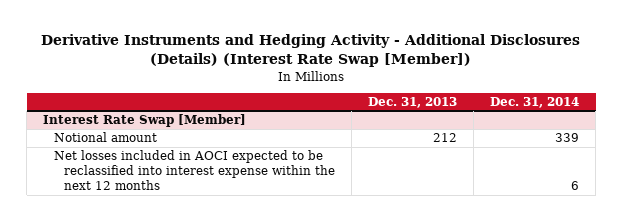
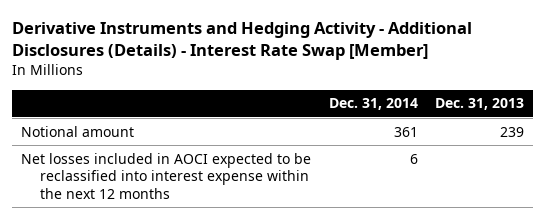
- Derivative Instruments and Hedging Activity - Additional Disclosures (Details) (Interest Rate Swap [Member])
+ Derivative Instruments and Hedging Activity - Additional Disclosures (Details) - Interest Rate Swap [Member]
- | Dec. 31, 2013 | Dec. 31, 2014
+ | Dec. 31, 2014 | Dec. 31, 2013
- Interest Rate Swap [Member]
- Notional amount | 212 | 339
+ Notional amount | 361 | 239

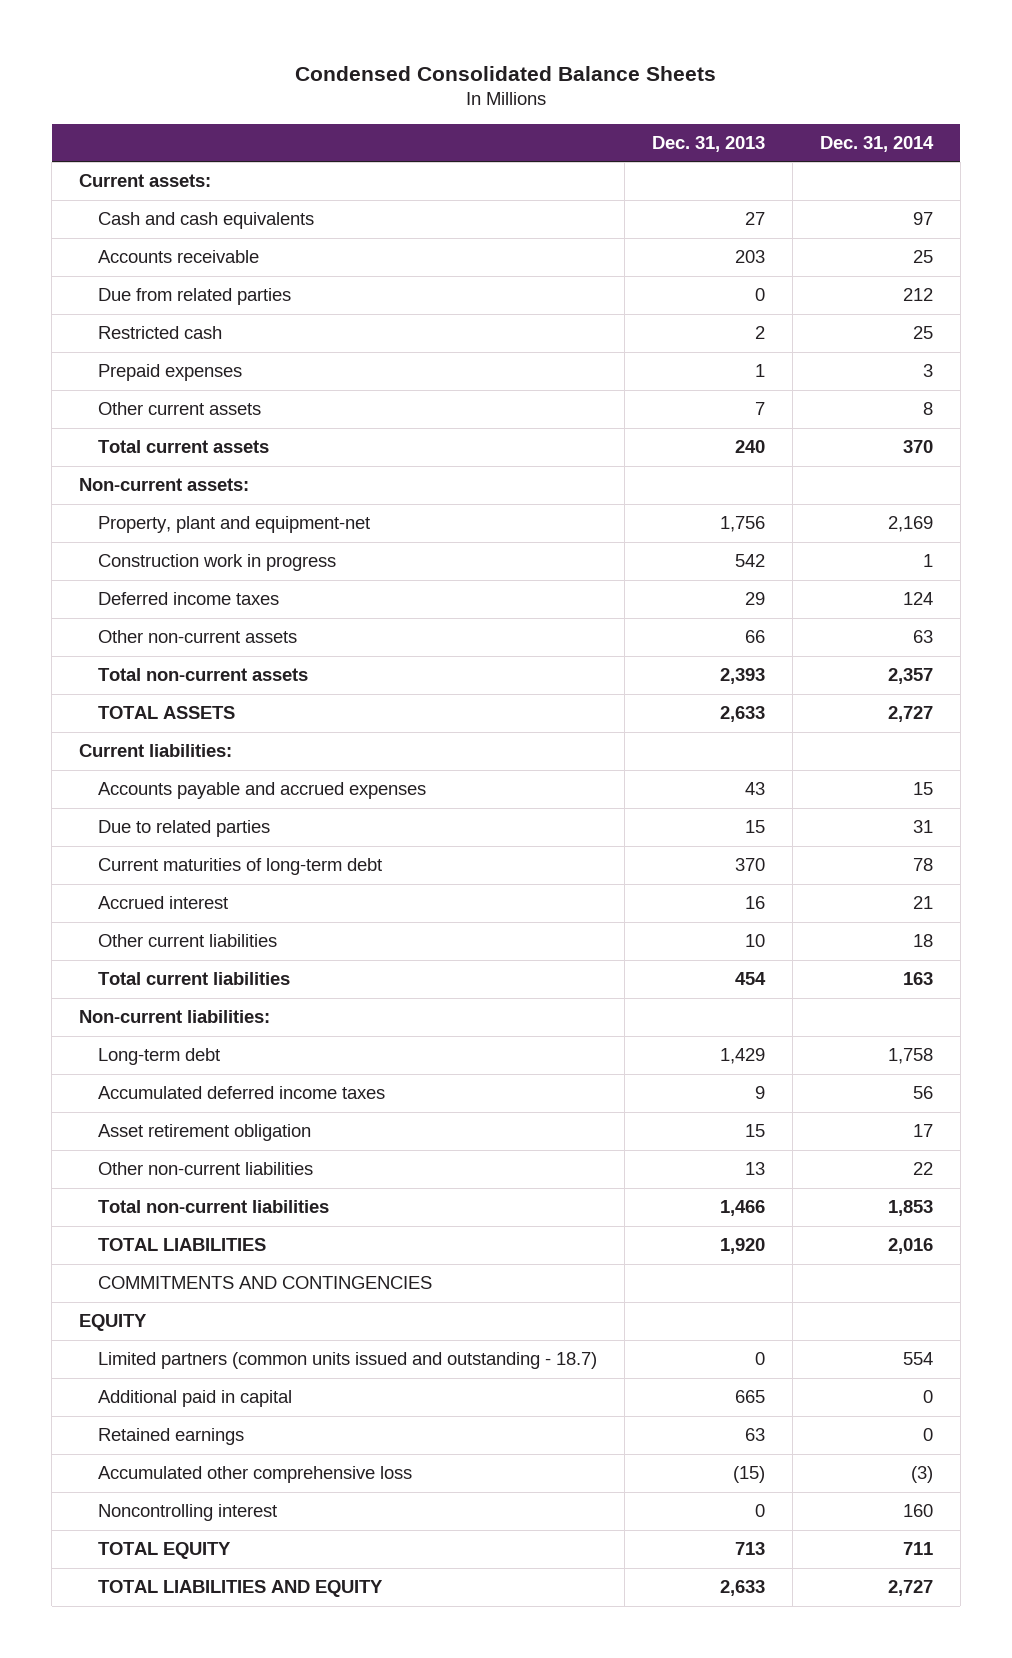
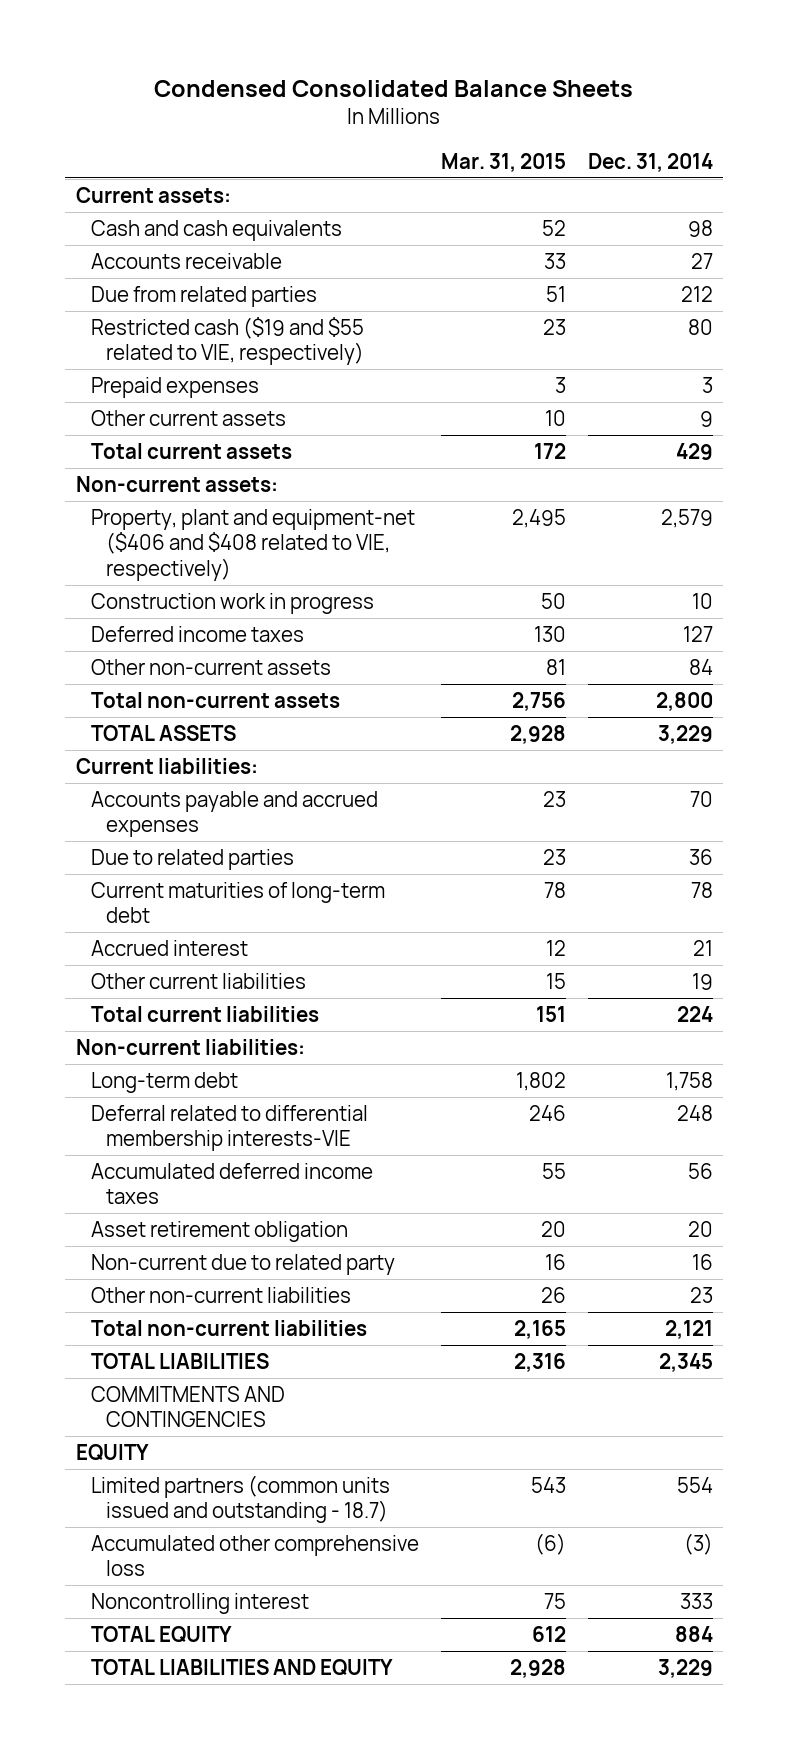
- | Dec. 31, 2013 | Dec. 31, 2014
+ | Mar. 31, 2015 | Dec. 31, 2014
- Cash and cash equivalents | 27 | 97
- Accounts receivable | 203 | 25
+ Cash and cash equivalents | 52 | 98
+ Accounts receivable | 33 | 27
- Restricted cash | 2 | 25
+ Restricted cash ($19 and $55 related to VIE, respectively) | 23 | 80
- Other current assets | 7 | 8
- Total current assets | 240 | 370
+ Other current assets | 10 | 9
+ Total current assets | 172 | 429
- Property, plant and equipment-net | 1,756 | 2,169
- Construction work in progress | 542 | 1
- Deferred income taxes | 29 | 124
- Other non-current assets | 66 | 63
- Total non-current assets | 2,393 | 2,357
- TOTAL ASSETS | 2,633 | 2,727
+ Property, plant and equipment-net ($406 and $408 related to VIE, respectively) | 2,495 | 2,579
+ Construction work in progress | 50 | 10
+ Deferred income taxes | 130 | 127
+ Other non-current assets | 81 | 84
+ Total non-current assets | 2,756 | 2,800
+ TOTAL ASSETS | 2,928 | 3,229
- Accounts payable and accrued expenses | 43 | 15
- Due to related parties | 15 | 31
+ Accounts payable and accrued expenses | 23 | 70
+ Due to related parties | 23 | 36
- Other current liabilities | 10 | 18
- Total current liabilities | 454 | 163
+ Other current liabilities | 15 | 19
+ Total current liabilities | 151 | 224
+ Deferral related to differential membership interests-VIE | 246 | 248
- Asset retirement obligation | 15 | 17
- Other non-current liabilities | 13 | 22
- Total non-current liabilities | 1,466 | 1,853
- TOTAL LIABILITIES | 1,920 | 2,016
+ Asset retirement obligation | 20 | 20
+ Non-current due to related party | 16 | 16
+ Other non-current liabilities | 26 | 23
+ Total non-current liabilities | 2,165 | 2,121
+ TOTAL LIABILITIES | 2,316 | 2,345
- Additional paid in capital | 665 | 0
- Retained earnings | 63 | 0
- Noncontrolling interest | 0 | 160
- TOTAL EQUITY | 713 | 711
- TOTAL LIABILITIES AND EQUITY | 2,633 | 2,727
+ Noncontrolling interest | 75 | 333
+ TOTAL EQUITY | 612 | 884
+ TOTAL LIABILITIES AND EQUITY | 2,928 | 3,229

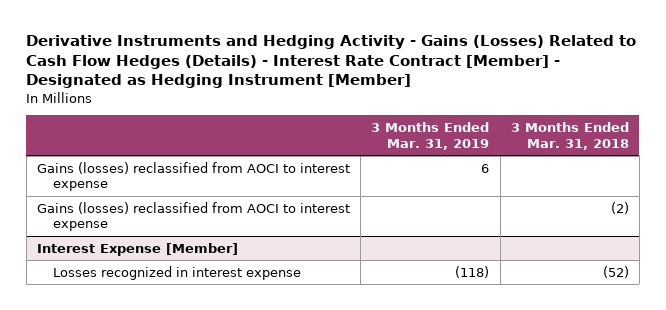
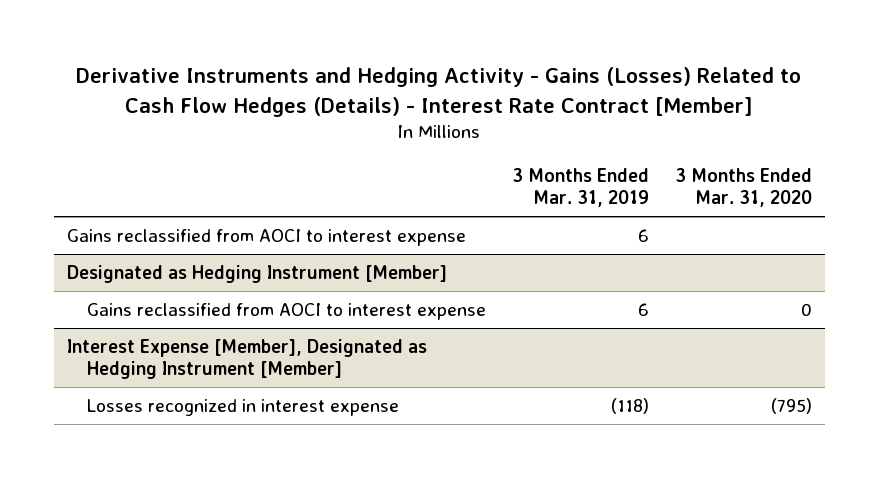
- Derivative Instruments and Hedging Activity - Gains (Losses) Related to Cash Flow Hedges (Details) - Interest Rate Contract [Member] - Designated as Hedging Instrument [Member]
+ Derivative Instruments and Hedging Activity - Gains (Losses) Related to Cash Flow Hedges (Details) - Interest Rate Contract [Member]
- | 3 Months Ended Mar. 31, 2019 | 3 Months Ended Mar. 31, 2018
+ | 3 Months Ended Mar. 31, 2019 | 3 Months Ended Mar. 31, 2020
- Gains (losses) reclassified from AOCI to interest expense | 6 |
- Gains (losses) reclassified from AOCI to interest expense | | (2)
- Interest Expense [Member]
+ Gains reclassified from AOCI to interest expense | 6 |
+ Designated as Hedging Instrument [Member]
+ Gains reclassified from AOCI to interest expense | 6 | 0
+ Interest Expense [Member], Designated as Hedging Instrument [Member]

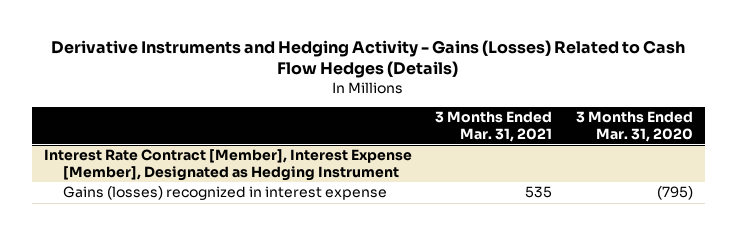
- Derivative Instruments and Hedging Activity - Gains (Losses) Related to Cash Flow Hedges (Details) - Interest Rate Contract [Member]
+ Derivative Instruments and Hedging Activity - Gains (Losses) Related to Cash Flow Hedges (Details)
- | 3 Months Ended Mar. 31, 2019 | 3 Months Ended Mar. 31, 2020
+ | 3 Months Ended Mar. 31, 2021 | 3 Months Ended Mar. 31, 2020
- Gains reclassified from AOCI to interest expense | 6 |
- Designated as Hedging Instrument [Member]
- Gains reclassified from AOCI to interest expense | 6 | 0
- Interest Expense [Member], Designated as Hedging Instrument [Member]
- Losses recognized in interest expense | (118) | (795)
+ Interest Rate Contract [Member], Interest Expense [Member], Designated as Hedging Instrument
+ Gains (losses) recognized in interest expense | 535 | (795)

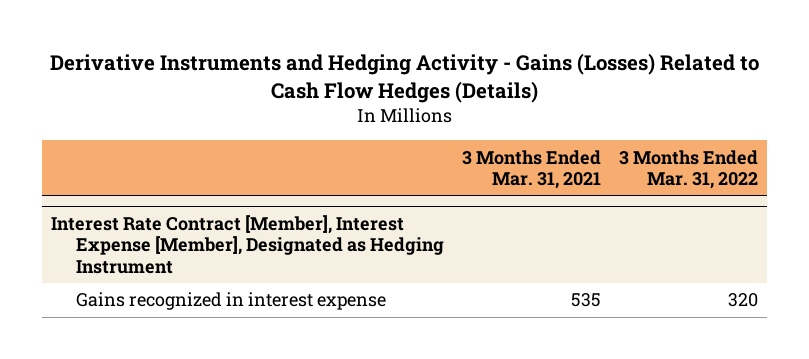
- | 3 Months Ended Mar. 31, 2021 | 3 Months Ended Mar. 31, 2020
+ | 3 Months Ended Mar. 31, 2021 | 3 Months Ended Mar. 31, 2022
@ Interest Rate Contract [Member], Interest Expense [Member], Designated as Hedging Instrument
- Gains (losses) recognized in interest expense | 535 | (795)
+ Gains recognized in interest expense | 535 | 320

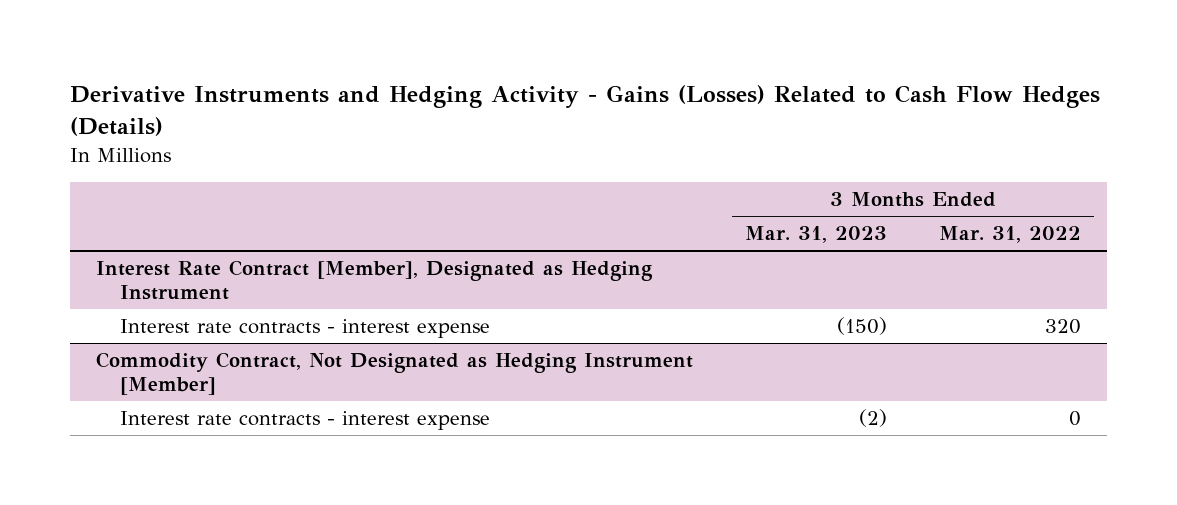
- | 3 Months Ended Mar. 31, 2021 | 3 Months Ended Mar. 31, 2022
+ | 3 Months Ended Mar. 31, 2023 | 3 Months Ended Mar. 31, 2022
- Interest Rate Contract [Member], Interest Expense [Member], Designated as Hedging Instrument
- Gains recognized in interest expense | 535 | 320
+ Interest Rate Contract [Member], Designated as Hedging Instrument
+ Interest rate contracts - interest expense | (150) | 320
+ Commodity Contract, Not Designated as Hedging Instrument [Member]
+ Interest rate contracts - interest expense | (2) | 0

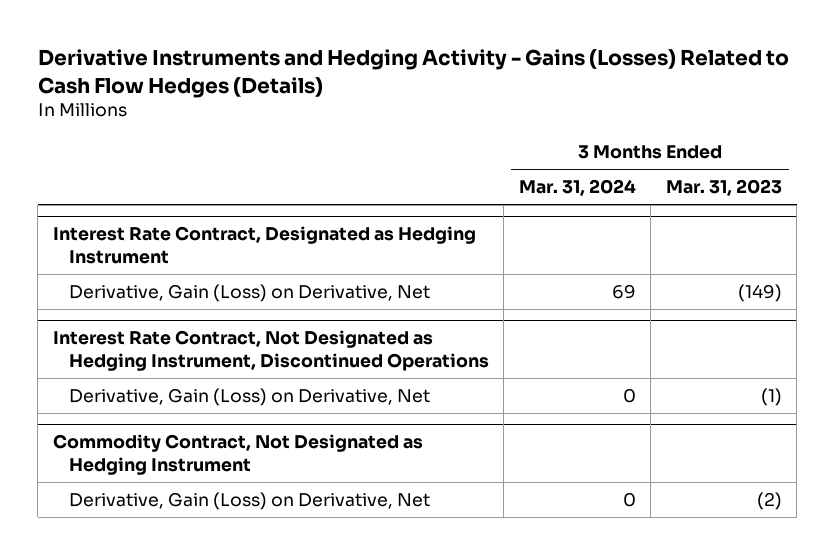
- | 3 Months Ended Mar. 31, 2023 | 3 Months Ended Mar. 31, 2022
+ | 3 Months Ended Mar. 31, 2024 | 3 Months Ended Mar. 31, 2023
- Interest Rate Contract [Member], Designated as Hedging Instrument
- Interest rate contracts - interest expense | (150) | 320
- Commodity Contract, Not Designated as Hedging Instrument [Member]
- Interest rate contracts - interest expense | (2) | 0
+ Interest Rate Contract, Designated as Hedging Instrument
+ Derivative, Gain (Loss) on Derivative, Net | 69 | (149)
+ Interest Rate Contract, Not Designated as Hedging Instrument, Discontinued Operations
+ Derivative, Gain (Loss) on Derivative, Net | 0 | (1)
+ Commodity Contract, Not Designated as Hedging Instrument
+ Derivative, Gain (Loss) on Derivative, Net | 0 | (2)

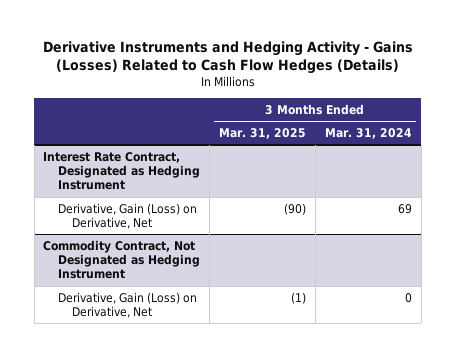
- | 3 Months Ended Mar. 31, 2024 | 3 Months Ended Mar. 31, 2023
+ | 3 Months Ended Mar. 31, 2025 | 3 Months Ended Mar. 31, 2024
- Interest Rate Contract, Not Designated as Hedging Instrument, Discontinued Operations
- Derivative, Gain (Loss) on Derivative, Net | 0 | (1)

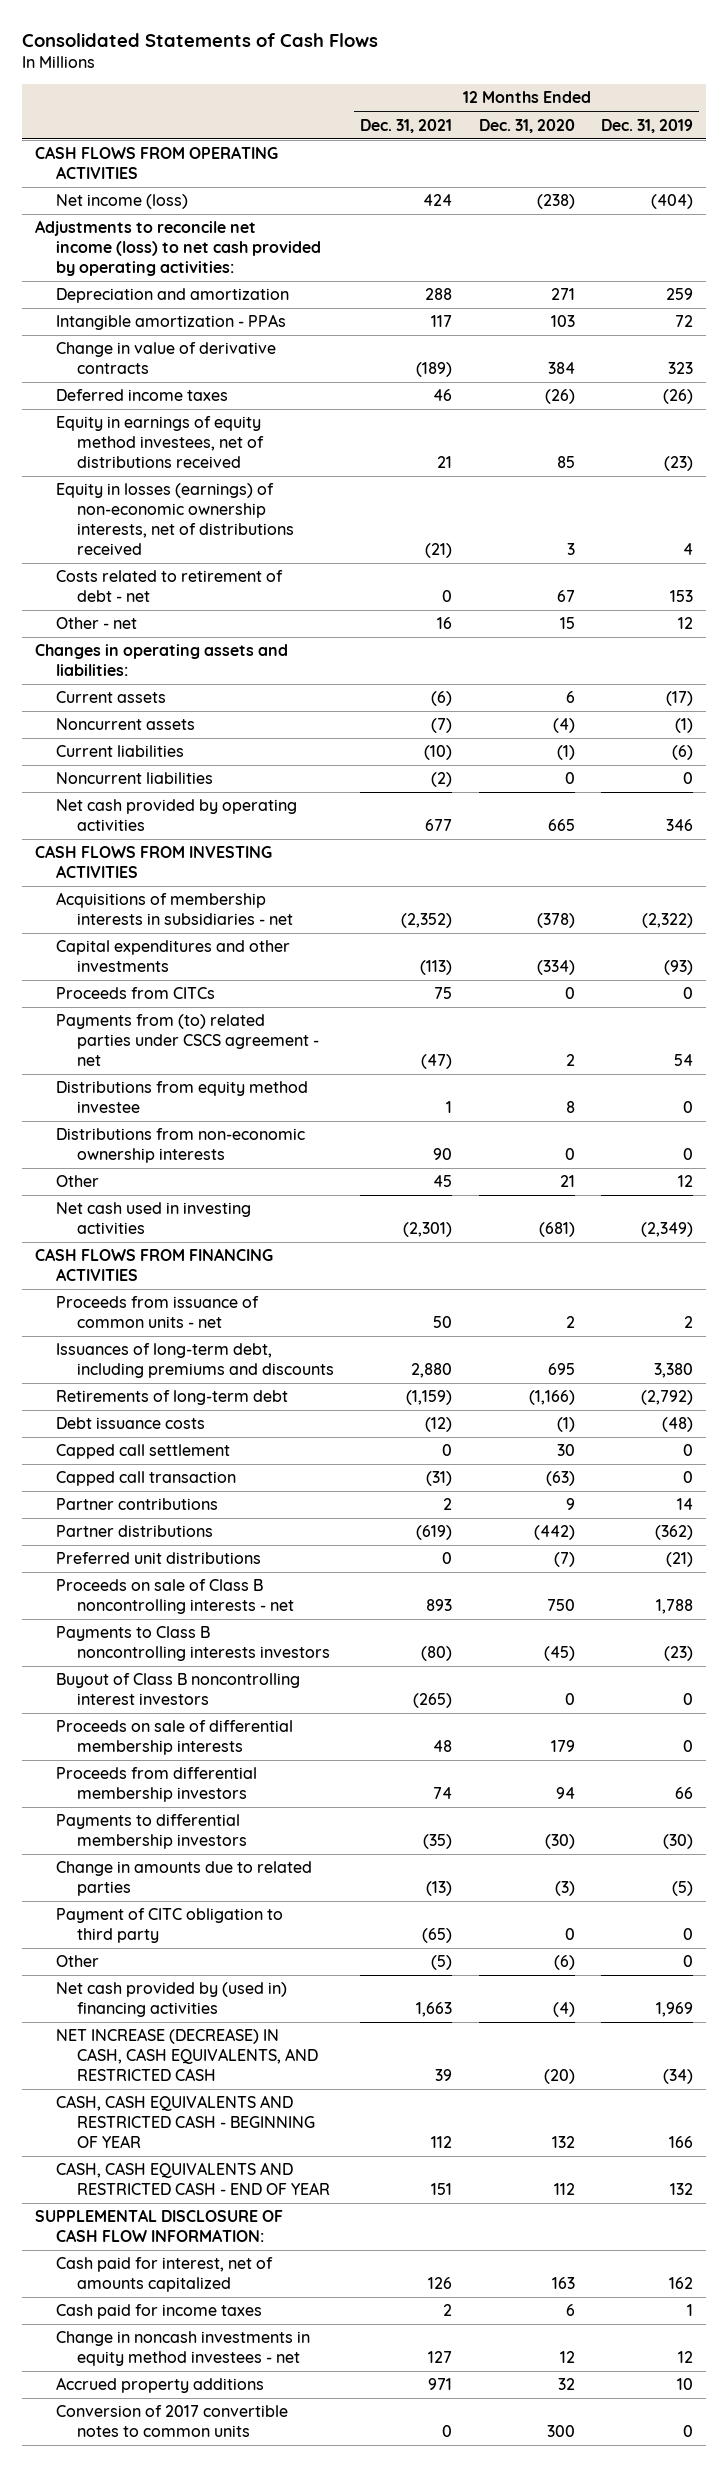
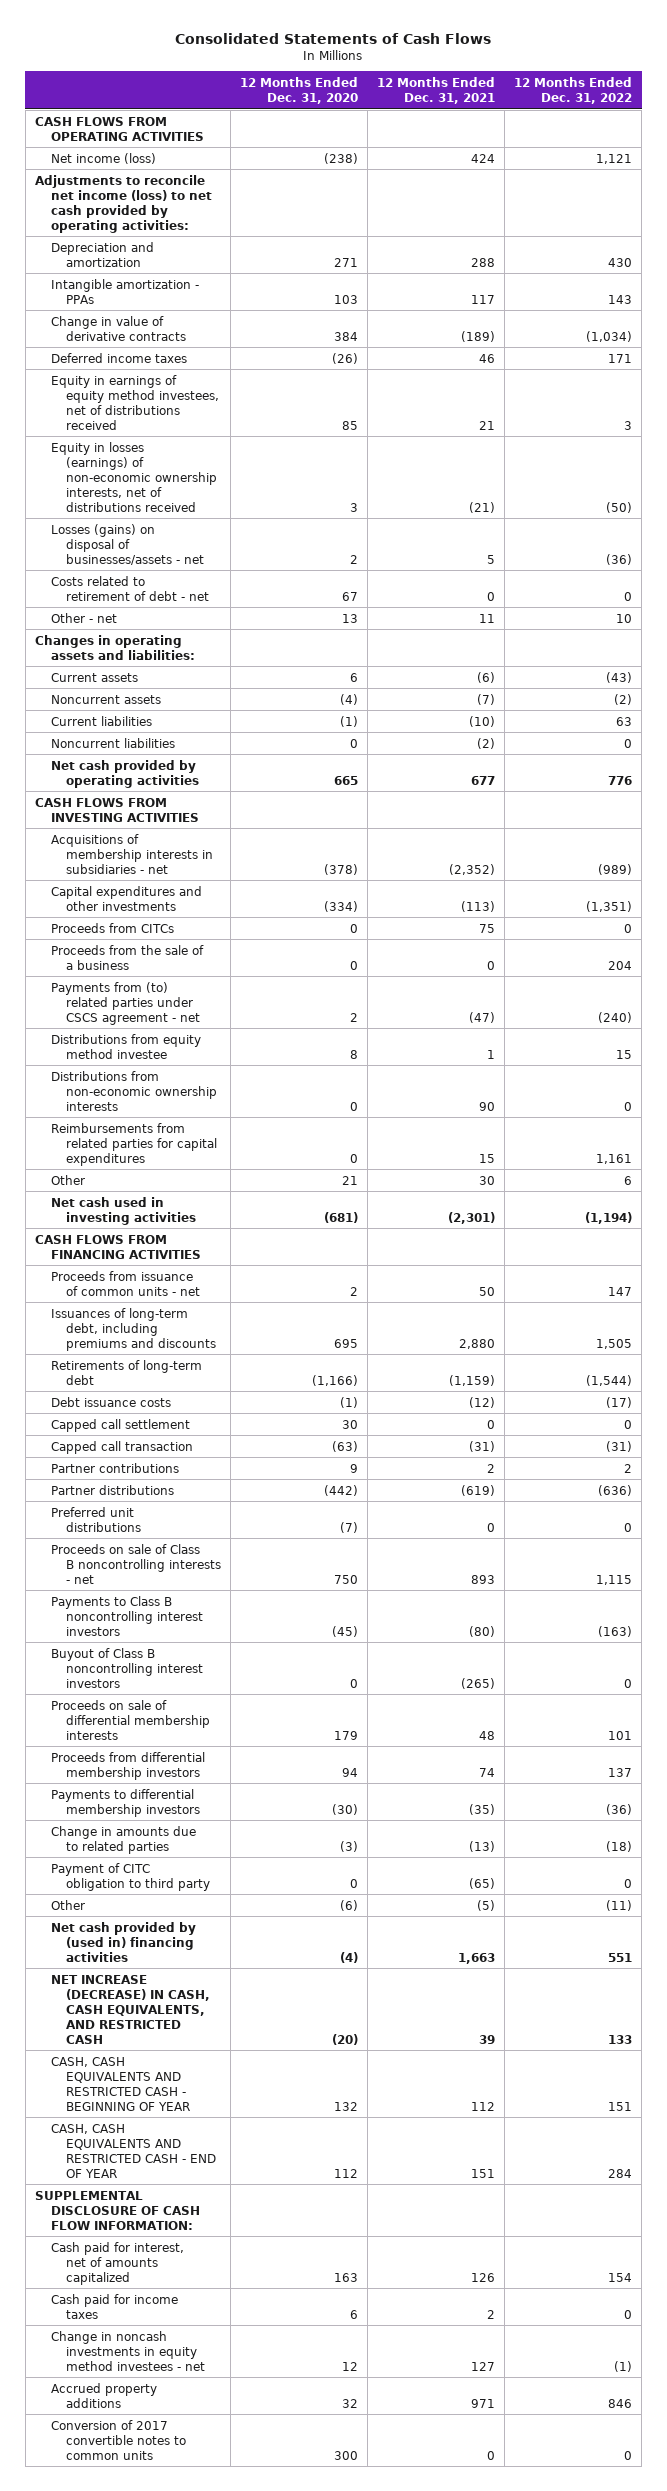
- | 12 Months Ended Dec. 31, 2021 | 12 Months Ended Dec. 31, 2020 | 12 Months Ended Dec. 31, 2019
+ | 12 Months Ended Dec. 31, 2020 | 12 Months Ended Dec. 31, 2021 | 12 Months Ended Dec. 31, 2022
+ Losses (gains) on disposal of businesses/assets - net | 2 | 5 | (36)
- Other - net | 16 | 15 | 12
+ Other - net | 13 | 11 | 10
+ Proceeds from the sale of a business | 0 | 0 | 204
- Other | 45 | 21 | 12
+ Reimbursements from related parties for capital expenditures | 0 | 15 | 1,161
+ Other | 21 | 30 | 6
- Payments to Class B noncontrolling interests investors | (80) | (45) | (23)
+ Payments to Class B noncontrolling interest investors | (45) | (80) | (163)

